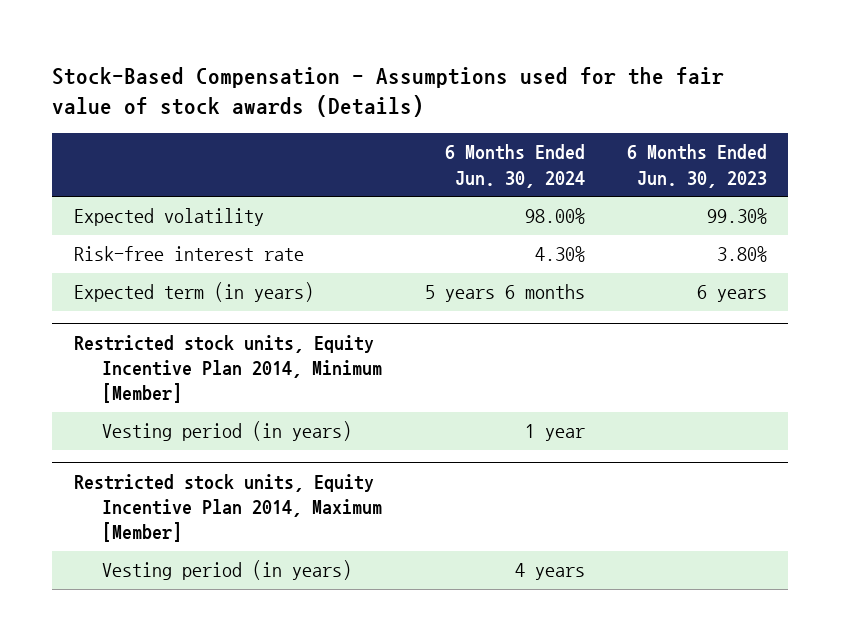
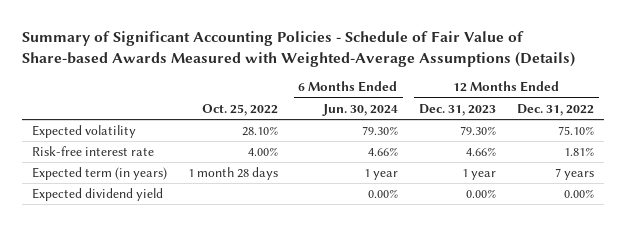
- Stock-Based Compensation - Assumptions used for the fair value of stock awards (Details)
+ Summary of Significant Accounting Policies - Schedule of Fair Value of Share-based Awards Measured with Weighted-Average Assumptions (Details)
- | 6 Months Ended Jun. 30, 2024 | 6 Months Ended Jun. 30, 2023
+ | Oct. 25, 2022 | 6 Months Ended Jun. 30, 2024 | 12 Months Ended Dec. 31, 2023 | 12 Months Ended Dec. 31, 2022
- Expected volatility | 98.00% | 99.30%
- Risk-free interest rate | 4.30% | 3.80%
- Expected term (in years) | 5 years 6 months | 6 years
- Restricted stock units, Equity Incentive Plan 2014, Minimum [Member]
- Vesting period (in years) | 1 year |
- Restricted stock units, Equity Incentive Plan 2014, Maximum [Member]
- Vesting period (in years) | 4 years |
+ Expected volatility | 28.10% | 79.30% | 79.30% | 75.10%
+ Risk-free interest rate | 4.00% | 4.66% | 4.66% | 1.81%
+ Expected term (in years) | 1 month 28 days | 1 year | 1 year | 7 years
+ Expected dividend yield | | 0.00% | 0.00% | 0.00%

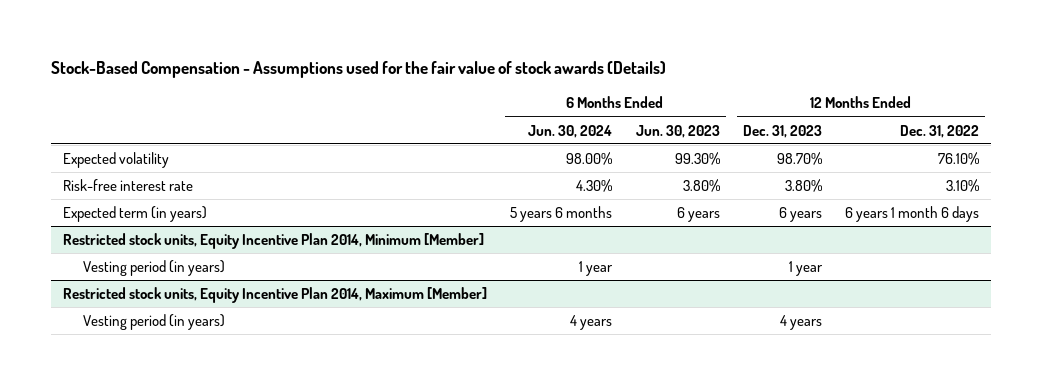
- Summary of Significant Accounting Policies - Schedule of Fair Value of Share-based Awards Measured with Weighted-Average Assumptions (Details)
+ Stock-Based Compensation - Assumptions used for the fair value of stock awards (Details)
- | Oct. 25, 2022 | 6 Months Ended Jun. 30, 2024 | 12 Months Ended Dec. 31, 2023 | 12 Months Ended Dec. 31, 2022
+ | 6 Months Ended Jun. 30, 2024 | 6 Months Ended Jun. 30, 2023 | 12 Months Ended Dec. 31, 2023 | 12 Months Ended Dec. 31, 2022
- Expected volatility | 28.10% | 79.30% | 79.30% | 75.10%
- Risk-free interest rate | 4.00% | 4.66% | 4.66% | 1.81%
- Expected term (in years) | 1 month 28 days | 1 year | 1 year | 7 years
- Expected dividend yield | | 0.00% | 0.00% | 0.00%
+ Expected volatility | 98.00% | 99.30% | 98.70% | 76.10%
+ Risk-free interest rate | 4.30% | 3.80% | 3.80% | 3.10%
+ Expected term (in years) | 5 years 6 months | 6 years | 6 years | 6 years 1 month 6 days
+ Restricted stock units, Equity Incentive Plan 2014, Minimum [Member]
+ Vesting period (in years) | 1 year | | 1 year |
+ Restricted stock units, Equity Incentive Plan 2014, Maximum [Member]
+ Vesting period (in years) | 4 years | | 4 years |

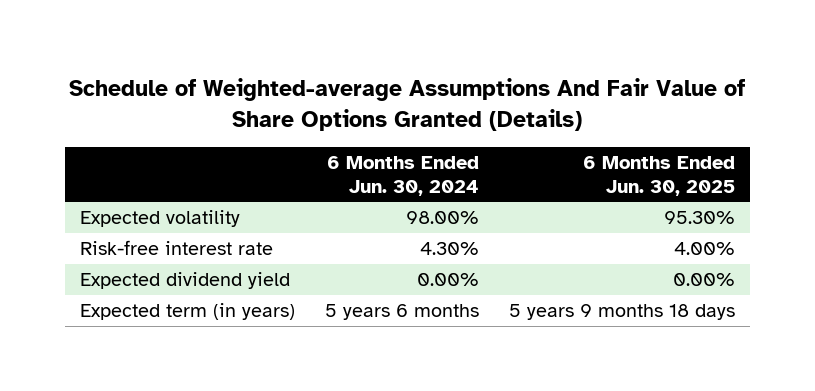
- Stock-Based Compensation - Assumptions used for the fair value of stock awards (Details)
+ Schedule of Weighted-average Assumptions And Fair Value of Share Options Granted (Details)
- | 6 Months Ended Jun. 30, 2024 | 6 Months Ended Jun. 30, 2023 | 12 Months Ended Dec. 31, 2023 | 12 Months Ended Dec. 31, 2022
+ | 6 Months Ended Jun. 30, 2024 | 6 Months Ended Jun. 30, 2025
+ Expected dividend yield | 0.00% | 0.00%
- Restricted stock units, Equity Incentive Plan 2014, Minimum [Member]
- Vesting period (in years) | 1 year | | 1 year |
- Restricted stock units, Equity Incentive Plan 2014, Maximum [Member]
- Vesting period (in years) | 4 years | | 4 years |

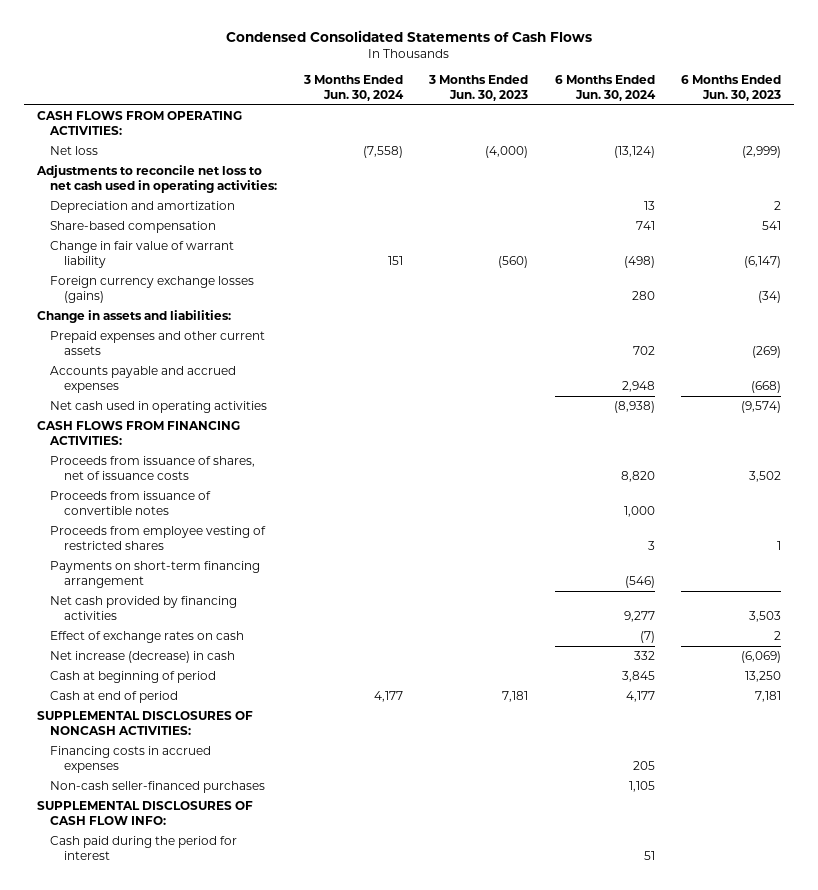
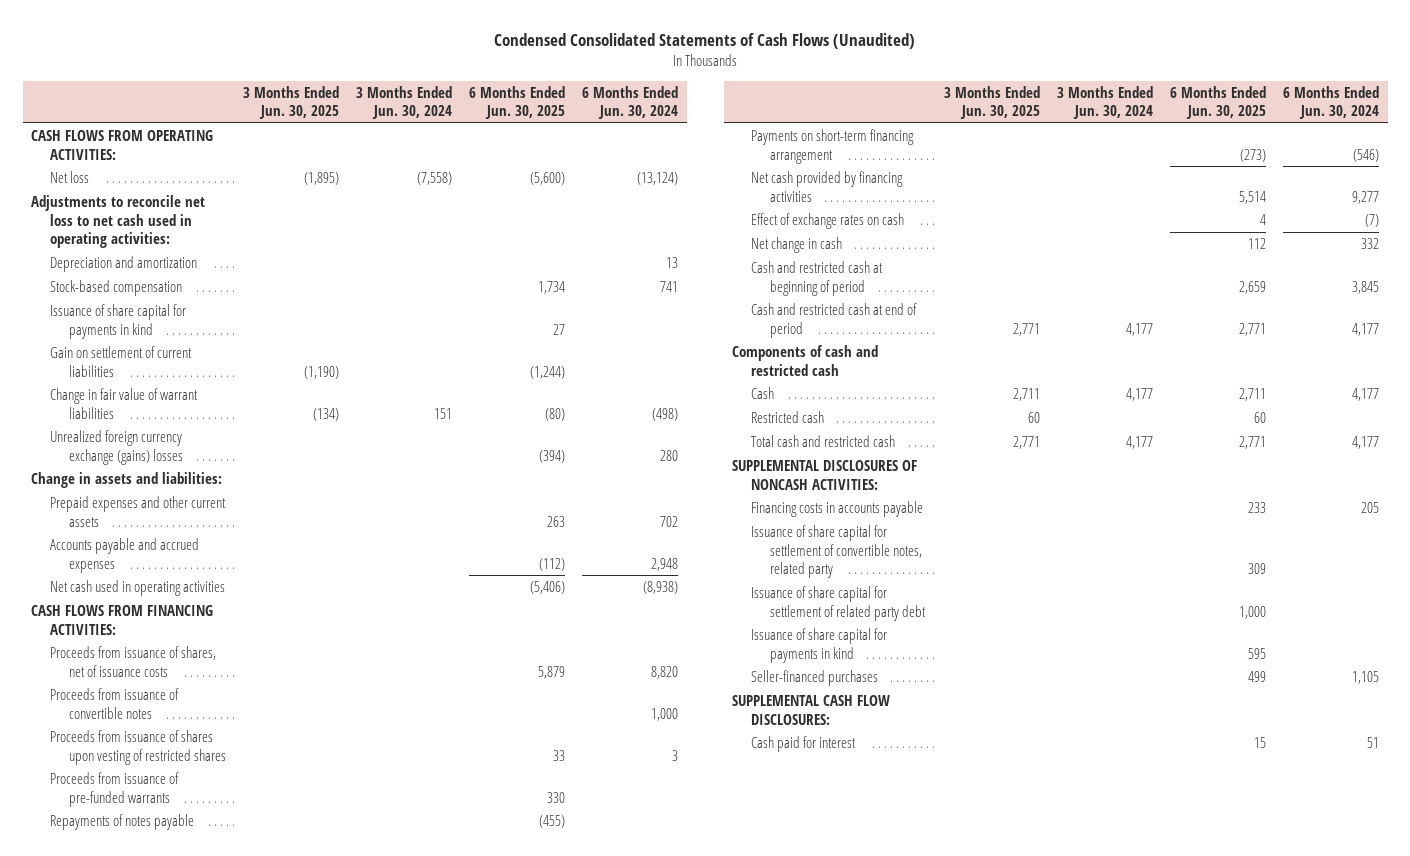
- Condensed Consolidated Statements of Cash Flows
+ Condensed Consolidated Statements of Cash Flows (Unaudited)
- | 3 Months Ended Jun. 30, 2024 | 3 Months Ended Jun. 30, 2023 | 6 Months Ended Jun. 30, 2024 | 6 Months Ended Jun. 30, 2023
+ | 3 Months Ended Jun. 30, 2025 | 3 Months Ended Jun. 30, 2024 | 6 Months Ended Jun. 30, 2025 | 6 Months Ended Jun. 30, 2024
- Share-based compensation | | | 741 | 541
- Change in fair value of warrant liability | 151 | (560) | (498) | (6,147)
- Foreign currency exchange losses (gains) | | | 280 | (34)
+ Stock-based compensation | | | 1,734 | 741
+ Issuance of share capital for payments in kind | | | 27 |
+ Gain on settlement of current liabilities | (1,190) | | (1,244) |
+ Change in fair value of warrant liabilities | (134) | 151 | (80) | (498)
+ Unrealized foreign currency exchange (gains) losses | | | (394) | 280
- Proceeds from employee vesting of restricted shares | | | 3 | 1
+ Proceeds from issuance of shares upon vesting of restricted shares | | | 33 | 3
+ Proceeds from issuance of pre-funded warrants | | | 330 |
+ Repayments of notes payable | | | (455) |
- Net increase (decrease) in cash | | | 332 | (6,069)
- Cash at beginning of period | | | 3,845 | 13,250
- Cash at end of period | 4,177 | 7,181 | 4,177 | 7,181
+ Net change in cash | | | 112 | 332
+ Cash and restricted cash at beginning of period | | | 2,659 | 3,845
+ Cash and restricted cash at end of period | 2,771 | 4,177 | 2,771 | 4,177
+ Components of cash and restricted cash
+ Cash | 2,711 | 4,177 | 2,711 | 4,177
+ Restricted cash | 60 | | 60 |
+ Total cash and restricted cash | 2,771 | 4,177 | 2,771 | 4,177
- Financing costs in accrued expenses | | | 205 |
- Non-cash seller-financed purchases | | | 1,105 |
- SUPPLEMENTAL DISCLOSURES OF CASH FLOW INFO:
- Cash paid during the period for interest | | | 51 |
+ Financing costs in accounts payable | | | 233 | 205
+ Issuance of share capital for settlement of convertible notes, related party | | | 309 |
+ Issuance of share capital for settlement of related party debt | | | 1,000 |
+ Issuance of share capital for payments in kind | | | 595 |
+ Seller-financed purchases | | | 499 | 1,105
+ SUPPLEMENTAL CASH FLOW DISCLOSURES:
+ Cash paid for interest | | | 15 | 51

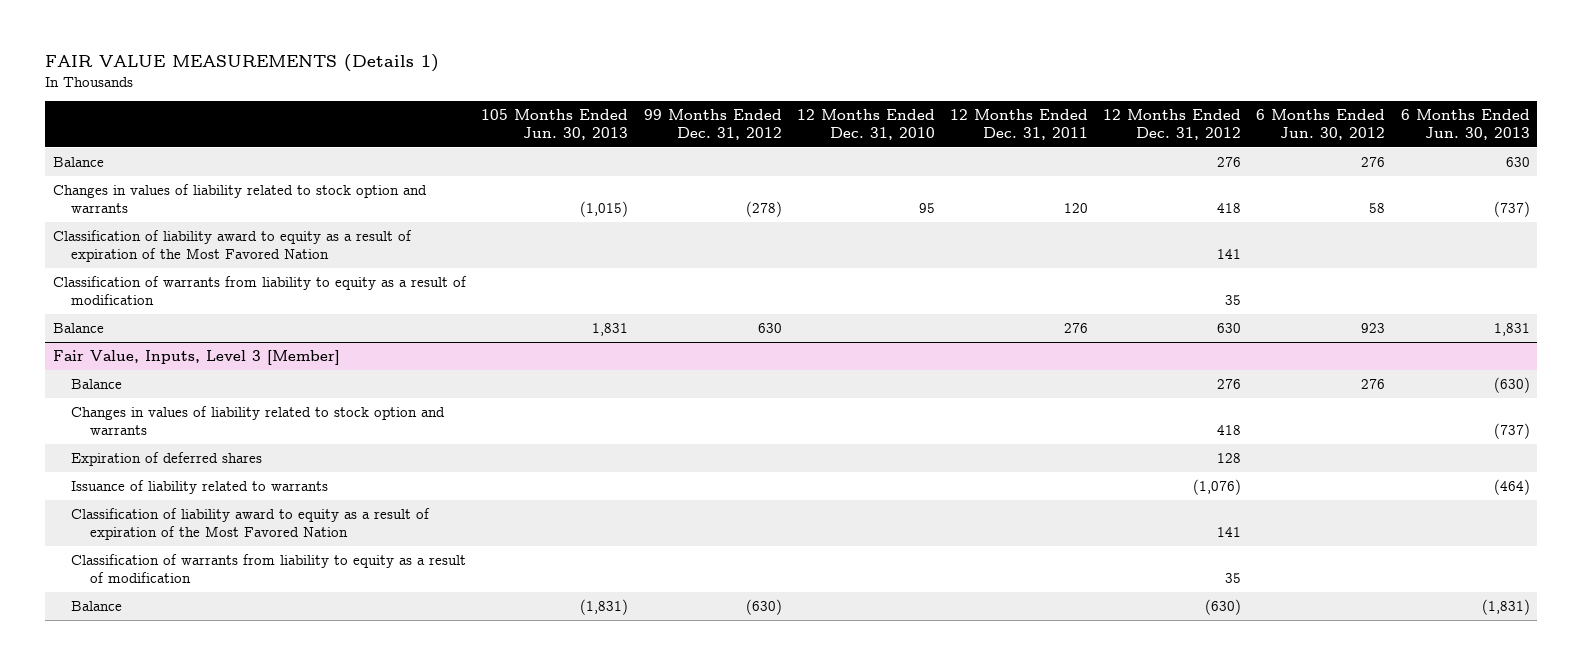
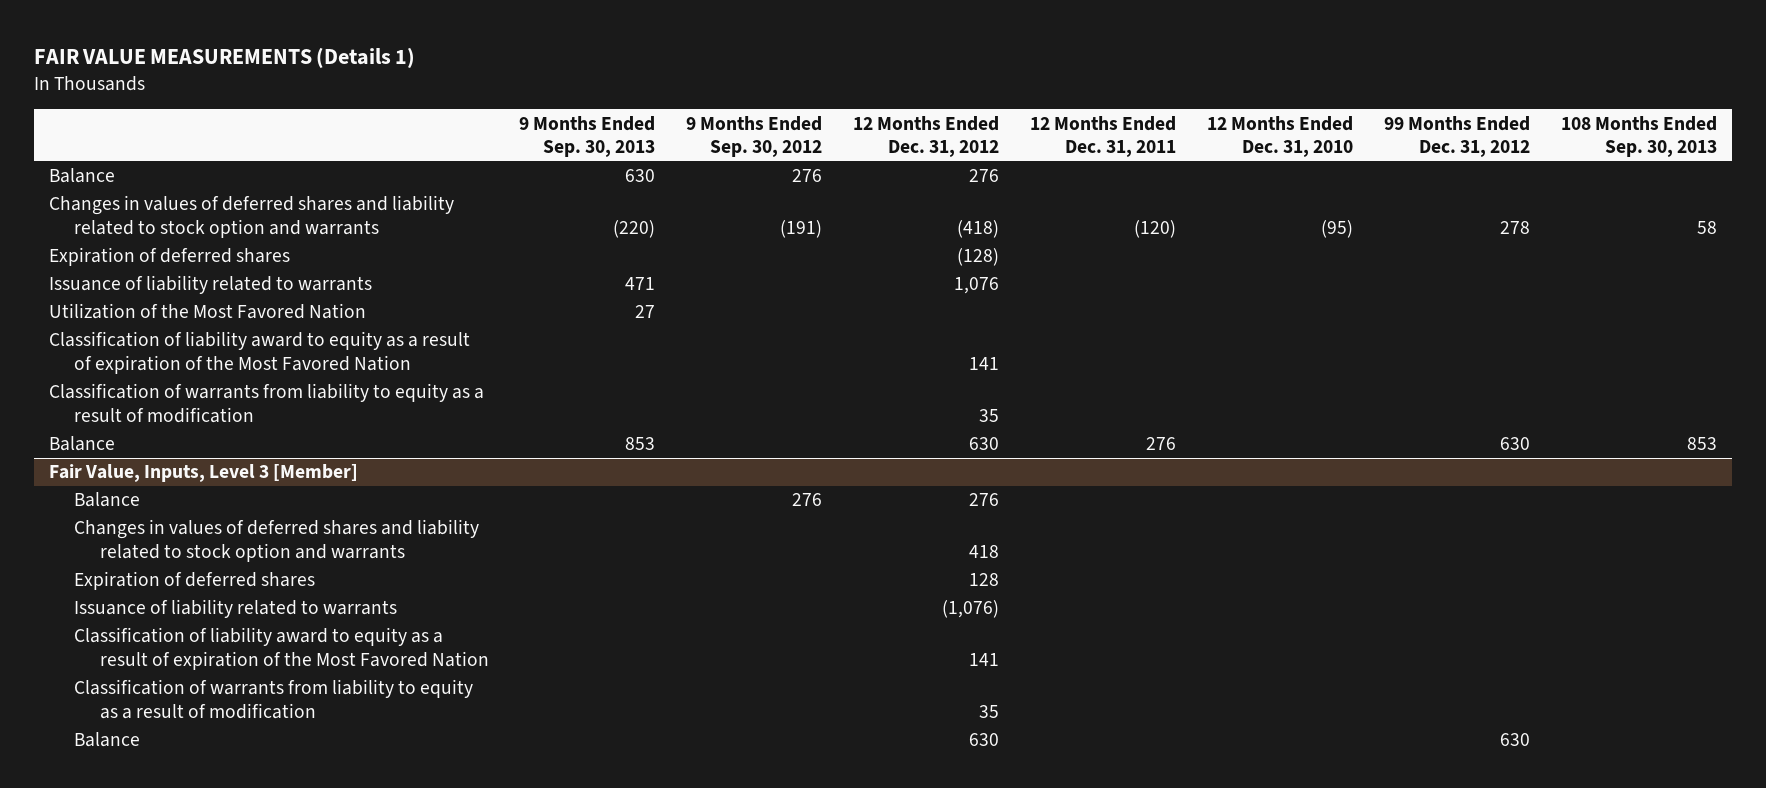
- | 105 Months Ended Jun. 30, 2013 | 99 Months Ended Dec. 31, 2012 | 12 Months Ended Dec. 31, 2010 | 12 Months Ended Dec. 31, 2011 | 12 Months Ended Dec. 31, 2012 | 6 Months Ended Jun. 30, 2012 | 6 Months Ended Jun. 30, 2013
+ | 9 Months Ended Sep. 30, 2013 | 9 Months Ended Sep. 30, 2012 | 12 Months Ended Dec. 31, 2012 | 12 Months Ended Dec. 31, 2011 | 12 Months Ended Dec. 31, 2010 | 99 Months Ended Dec. 31, 2012 | 108 Months Ended Sep. 30, 2013
- Changes in values of liability related to stock option and warrants | (1,015) | (278) | 95 | 120 | 418 | 58 | (737)
+ Changes in values of deferred shares and liability related to stock option and warrants | (220) | (191) | (418) | (120) | (95) | 278 | 58
+ Expiration of deferred shares | | | (128) | | | |
+ Issuance of liability related to warrants | 471 | | 1,076 | | | |
+ Utilization of the Most Favored Nation | 27 | | | | | |
@ Fair Value, Inputs, Level 3 [Member]
- Changes in values of liability related to stock option and warrants | | | | | 418 | | (737)
+ Changes in values of deferred shares and liability related to stock option and warrants | | | 418 | | | |
- Balance | (1,831) | (630) | | | (630) | | (1,831)
+ Balance | | | 630 | | | 630 |

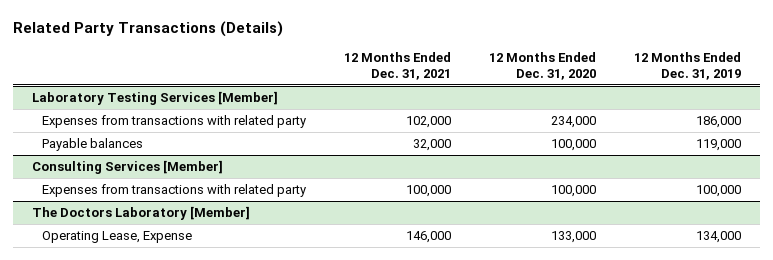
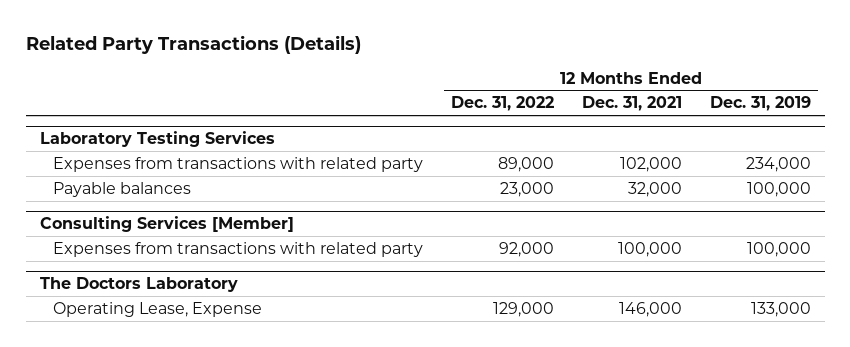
- | 12 Months Ended Dec. 31, 2021 | 12 Months Ended Dec. 31, 2020 | 12 Months Ended Dec. 31, 2019
+ | 12 Months Ended Dec. 31, 2022 | 12 Months Ended Dec. 31, 2021 | 12 Months Ended Dec. 31, 2019
- Laboratory Testing Services [Member]
- Expenses from transactions with related party | 102,000 | 234,000 | 186,000
- Payable balances | 32,000 | 100,000 | 119,000
+ Laboratory Testing Services
+ Expenses from transactions with related party | 89,000 | 102,000 | 234,000
+ Payable balances | 23,000 | 32,000 | 100,000
- The Doctors Laboratory [Member]
- Operating Lease, Expense | 146,000 | 133,000 | 134,000
+ The Doctors Laboratory
+ Operating Lease, Expense | 129,000 | 146,000 | 133,000

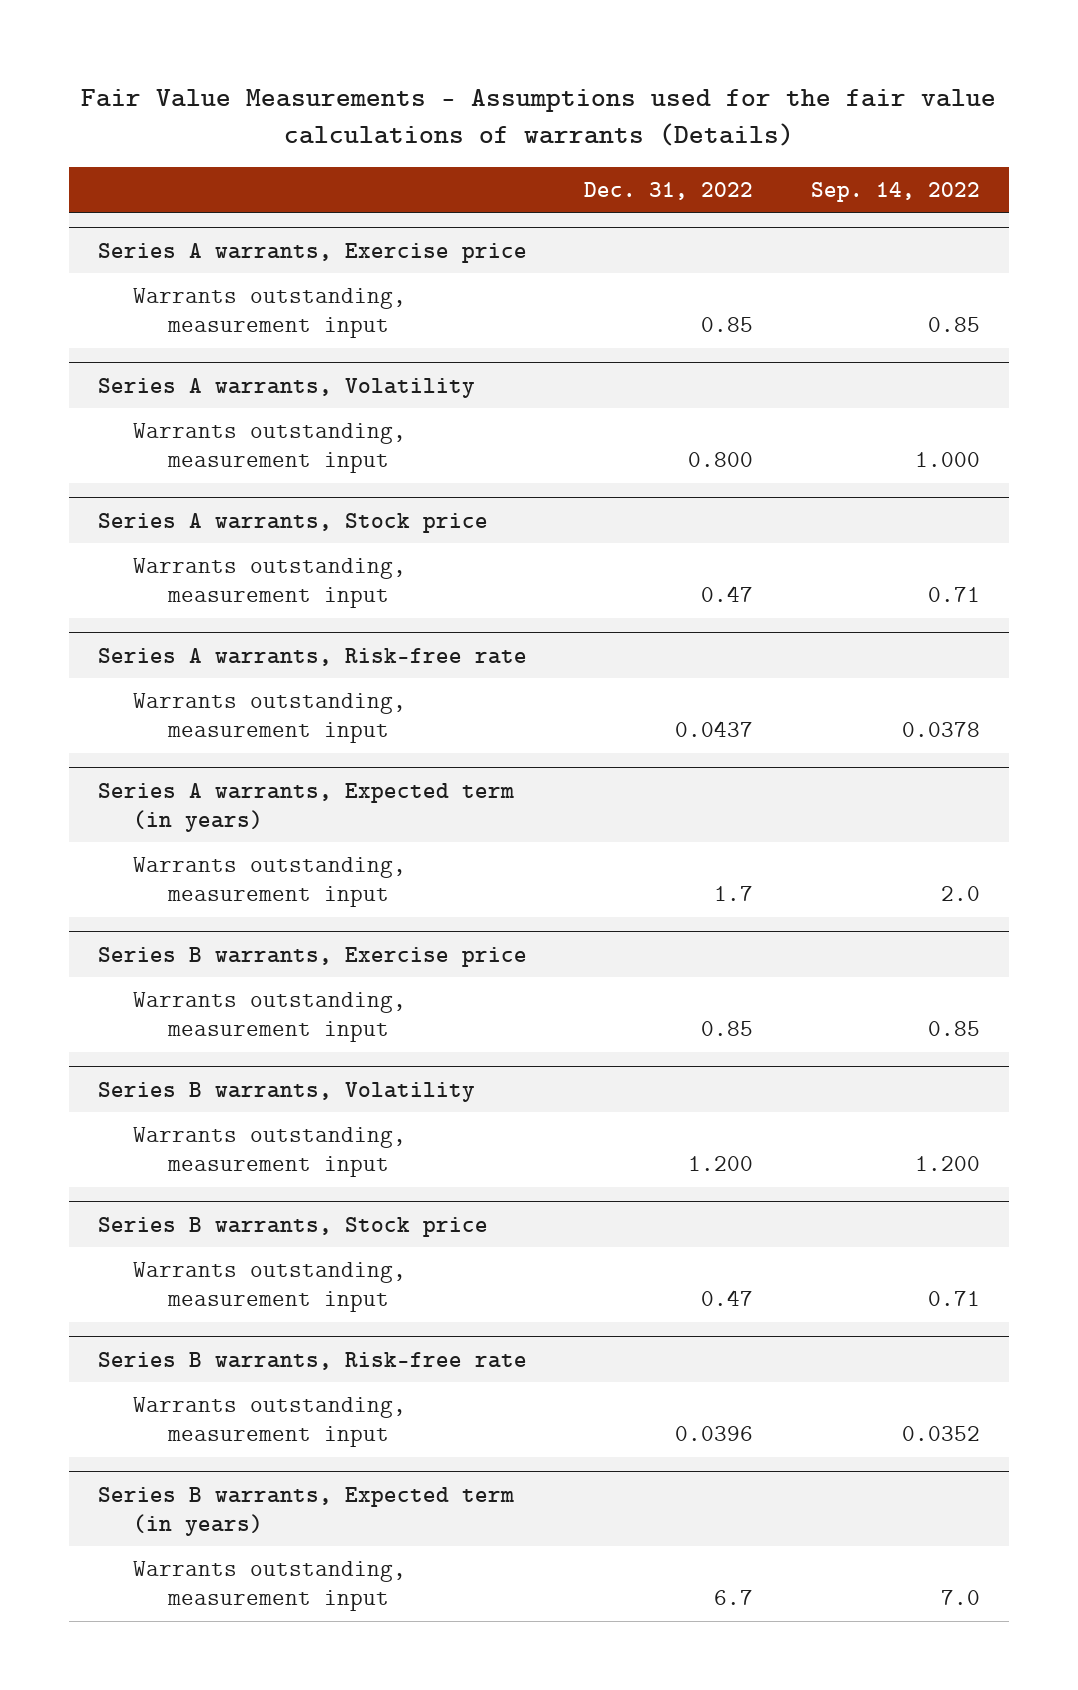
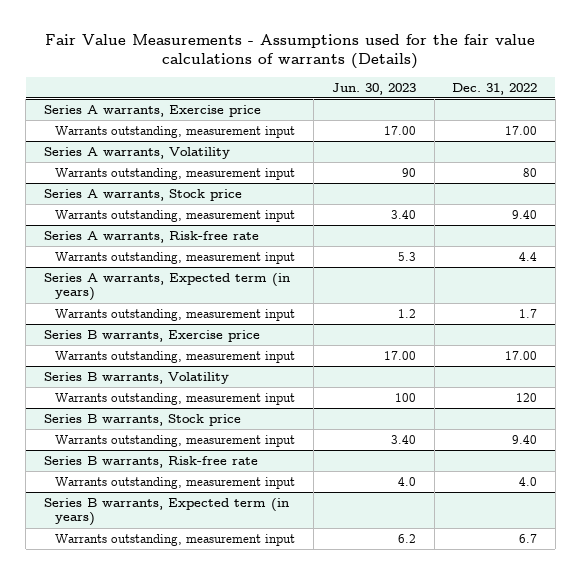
- | Dec. 31, 2022 | Sep. 14, 2022
+ | Jun. 30, 2023 | Dec. 31, 2022
@ Series A warrants, Exercise price
- Warrants outstanding, measurement input | 0.85 | 0.85
+ Warrants outstanding, measurement input | 17.00 | 17.00
@ Series A warrants, Volatility
- Warrants outstanding, measurement input | 0.800 | 1.000
+ Warrants outstanding, measurement input | 90 | 80
@ Series A warrants, Stock price
- Warrants outstanding, measurement input | 0.47 | 0.71
+ Warrants outstanding, measurement input | 3.40 | 9.40
@ Series A warrants, Risk-free rate
- Warrants outstanding, measurement input | 0.0437 | 0.0378
+ Warrants outstanding, measurement input | 5.3 | 4.4
@ Series B warrants, Exercise price
- Warrants outstanding, measurement input | 0.85 | 0.85
+ Warrants outstanding, measurement input | 17.00 | 17.00
@ Series B warrants, Volatility
- Warrants outstanding, measurement input | 1.200 | 1.200
+ Warrants outstanding, measurement input | 100 | 120
@ Series B warrants, Stock price
- Warrants outstanding, measurement input | 0.47 | 0.71
+ Warrants outstanding, measurement input | 3.40 | 9.40
@ Series B warrants, Risk-free rate
- Warrants outstanding, measurement input | 0.0396 | 0.0352
+ Warrants outstanding, measurement input | 4.0 | 4.0

